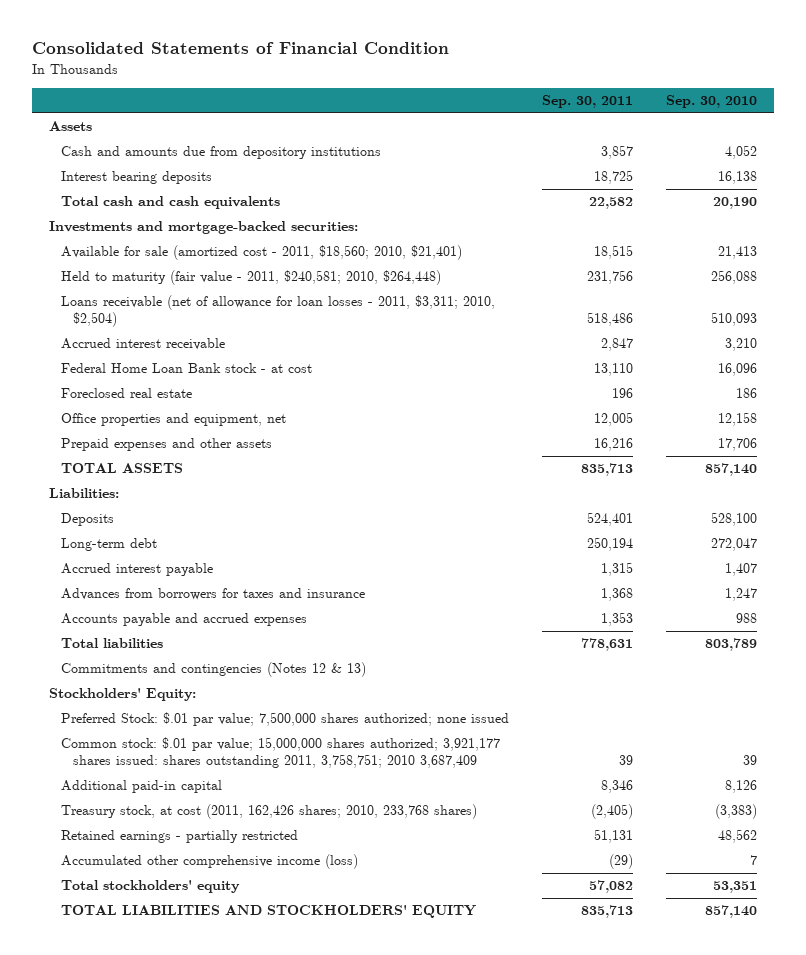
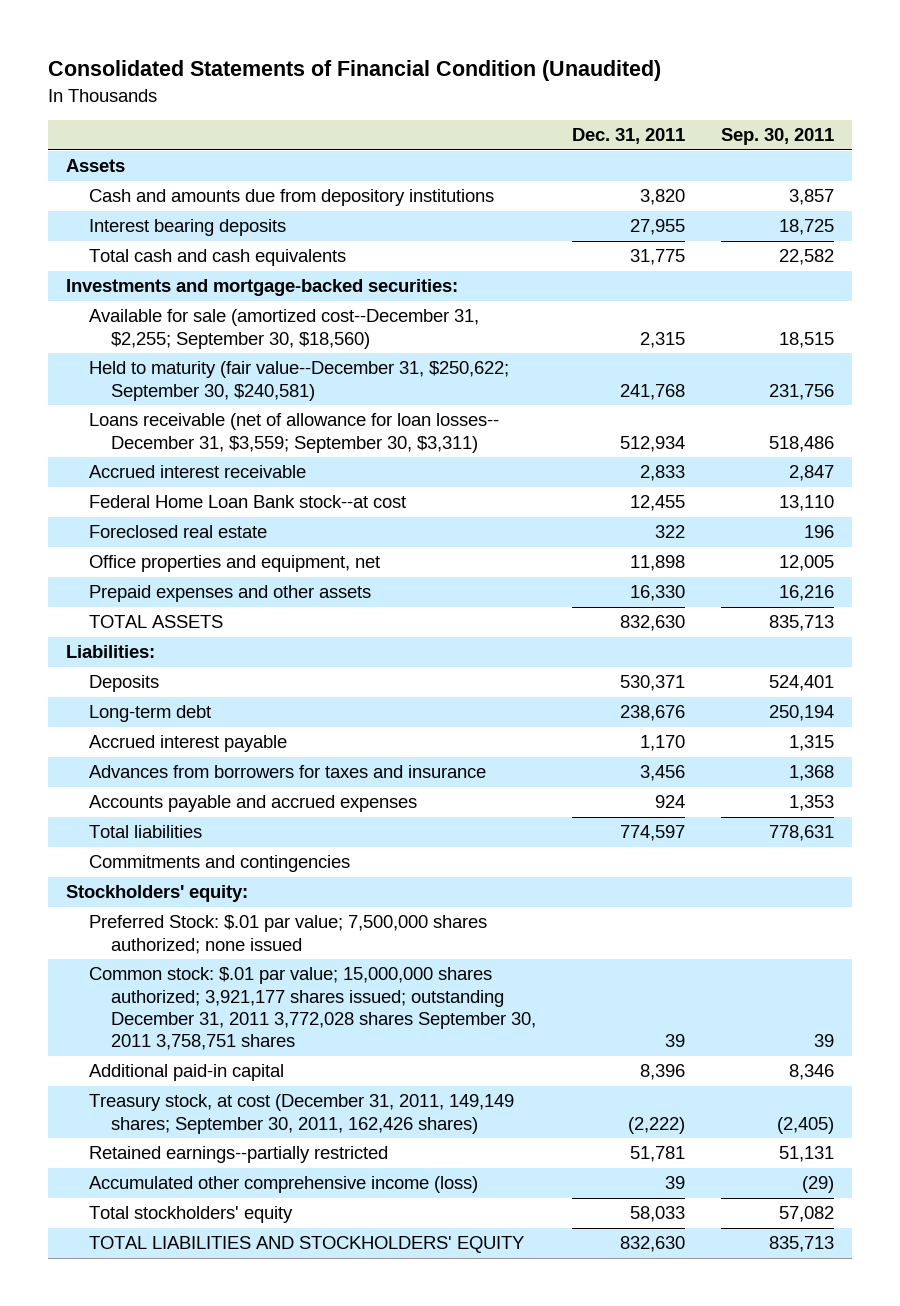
- Consolidated Statements of Financial Condition
+ Consolidated Statements of Financial Condition (Unaudited)
- | Sep. 30, 2011 | Sep. 30, 2010
+ | Dec. 31, 2011 | Sep. 30, 2011
- Available for sale (amortized cost - 2011, $18,560; 2010, $21,401) | 18,515 | 21,413
- Held to maturity (fair value - 2011, $240,581; 2010, $264,448) | 231,756 | 256,088
- Loans receivable (net of allowance for loan losses - 2011, $3,311; 2010, $2,504) | 518,486 | 510,093
+ Available for sale (amortized cost--December 31, $2,255; September 30, $18,560) | 2,315 | 18,515
+ Held to maturity (fair value--December 31, $250,622; September 30, $240,581) | 241,768 | 231,756
+ Loans receivable (net of allowance for loan losses-- December 31, $3,559; September 30, $3,311) | 512,934 | 518,486
- Federal Home Loan Bank stock - at cost | 13,110 | 16,096
+ Federal Home Loan Bank stock--at cost | 12,455 | 13,110
- Commitments and contingencies (Notes 12 & 13)
- Stockholders' Equity:
+ Commitments and contingencies
+ Stockholders' equity:
- Common stock: $.01 par value; 15,000,000 shares authorized; 3,921,177 shares issued: shares outstanding 2011, 3,758,751; 2010 3,687,409 | 39 | 39
+ Common stock: $.01 par value; 15,000,000 shares authorized; 3,921,177 shares issued; outstanding December 31, 2011 3,772,028 shares September 30, 2011 3,758,751 shares | 39 | 39
- Treasury stock, at cost (2011, 162,426 shares; 2010, 233,768 shares) | (2,405) | (3,383)
- Retained earnings - partially restricted | 51,131 | 48,562
+ Treasury stock, at cost (December 31, 2011, 149,149 shares; September 30, 2011, 162,426 shares) | (2,222) | (2,405)
+ Retained earnings--partially restricted | 51,781 | 51,131

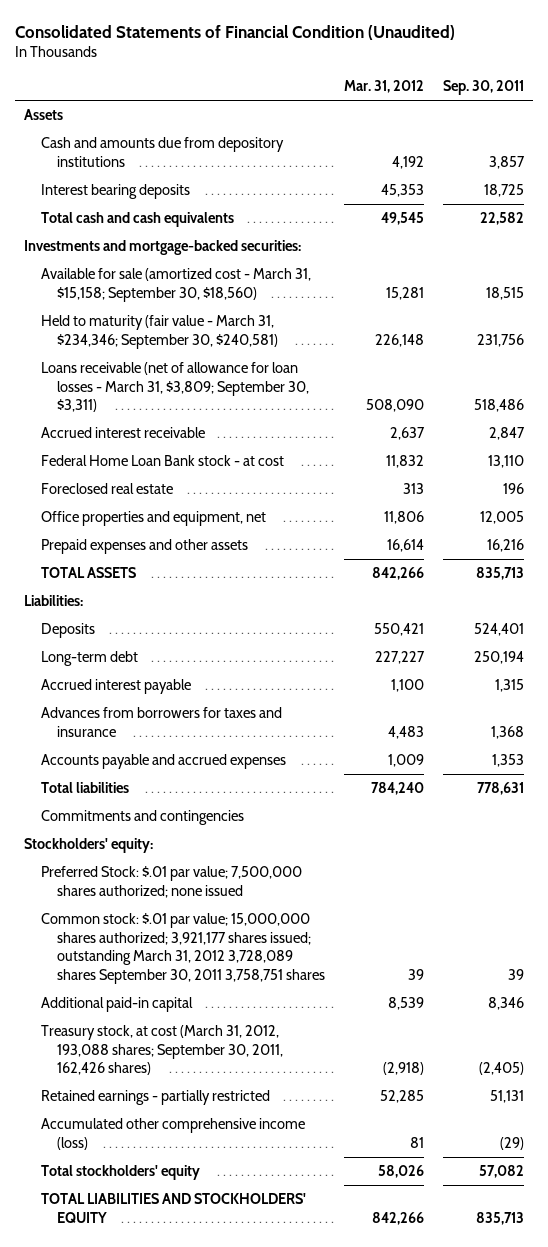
- | Dec. 31, 2011 | Sep. 30, 2011
+ | Mar. 31, 2012 | Sep. 30, 2011
- Available for sale (amortized cost--December 31, $2,255; September 30, $18,560) | 2,315 | 18,515
- Held to maturity (fair value--December 31, $250,622; September 30, $240,581) | 241,768 | 231,756
- Loans receivable (net of allowance for loan losses-- December 31, $3,559; September 30, $3,311) | 512,934 | 518,486
+ Available for sale (amortized cost - March 31, $15,158; September 30, $18,560) | 15,281 | 18,515
+ Held to maturity (fair value - March 31, $234,346; September 30, $240,581) | 226,148 | 231,756
+ Loans receivable (net of allowance for loan losses - March 31, $3,809; September 30, $3,311) | 508,090 | 518,486
- Federal Home Loan Bank stock--at cost | 12,455 | 13,110
+ Federal Home Loan Bank stock - at cost | 11,832 | 13,110
- Common stock: $.01 par value; 15,000,000 shares authorized; 3,921,177 shares issued; outstanding December 31, 2011 3,772,028 shares September 30, 2011 3,758,751 shares | 39 | 39
+ Common stock: $.01 par value; 15,000,000 shares authorized; 3,921,177 shares issued; outstanding March 31, 2012 3,728,089 shares September 30, 2011 3,758,751 shares | 39 | 39
- Treasury stock, at cost (December 31, 2011, 149,149 shares; September 30, 2011, 162,426 shares) | (2,222) | (2,405)
- Retained earnings--partially restricted | 51,781 | 51,131
+ Treasury stock, at cost (March 31, 2012, 193,088 shares; September 30, 2011, 162,426 shares) | (2,918) | (2,405)
+ Retained earnings - partially restricted | 52,285 | 51,131

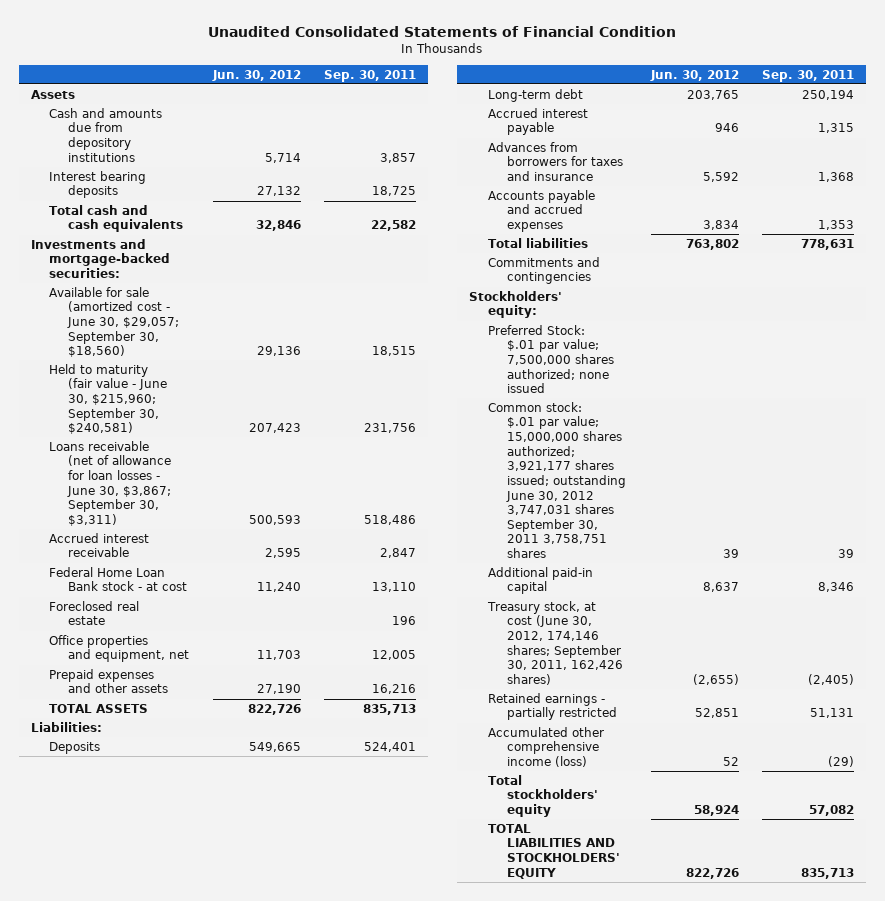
- Consolidated Statements of Financial Condition (Unaudited)
+ Unaudited Consolidated Statements of Financial Condition
- | Mar. 31, 2012 | Sep. 30, 2011
+ | Jun. 30, 2012 | Sep. 30, 2011
- Available for sale (amortized cost - March 31, $15,158; September 30, $18,560) | 15,281 | 18,515
- Held to maturity (fair value - March 31, $234,346; September 30, $240,581) | 226,148 | 231,756
- Loans receivable (net of allowance for loan losses - March 31, $3,809; September 30, $3,311) | 508,090 | 518,486
+ Available for sale (amortized cost - June 30, $29,057; September 30, $18,560) | 29,136 | 18,515
+ Held to maturity (fair value - June 30, $215,960; September 30, $240,581) | 207,423 | 231,756
+ Loans receivable (net of allowance for loan losses - June 30, $3,867; September 30, $3,311) | 500,593 | 518,486
- Common stock: $.01 par value; 15,000,000 shares authorized; 3,921,177 shares issued; outstanding March 31, 2012 3,728,089 shares September 30, 2011 3,758,751 shares | 39 | 39
+ Common stock: $.01 par value; 15,000,000 shares authorized; 3,921,177 shares issued; outstanding June 30, 2012 3,747,031 shares September 30, 2011 3,758,751 shares | 39 | 39
- Treasury stock, at cost (March 31, 2012, 193,088 shares; September 30, 2011, 162,426 shares) | (2,918) | (2,405)
+ Treasury stock, at cost (June 30, 2012, 174,146 shares; September 30, 2011, 162,426 shares) | (2,655) | (2,405)

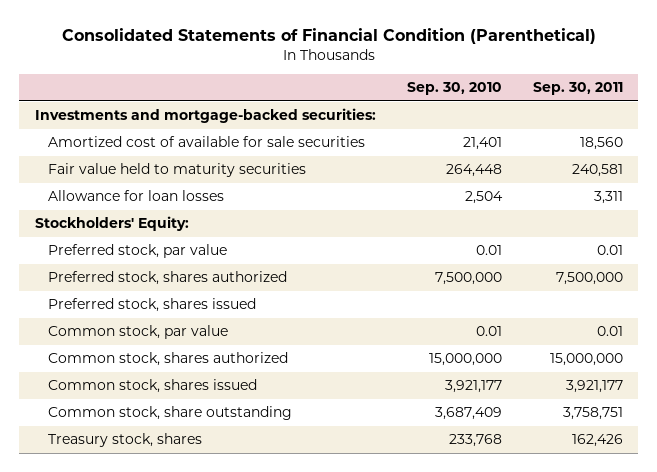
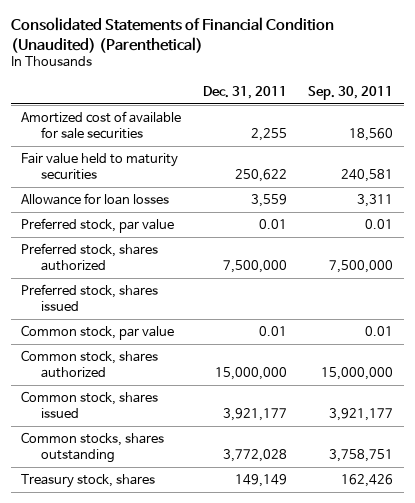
- Consolidated Statements of Financial Condition (Parenthetical)
+ Consolidated Statements of Financial Condition (Unaudited) (Parenthetical)
- | Sep. 30, 2010 | Sep. 30, 2011
+ | Dec. 31, 2011 | Sep. 30, 2011
- Investments and mortgage-backed securities:
- Stockholders' Equity:
- Common stock, share outstanding | 3,687,409 | 3,758,751
+ Common stocks, shares outstanding | 3,772,028 | 3,758,751

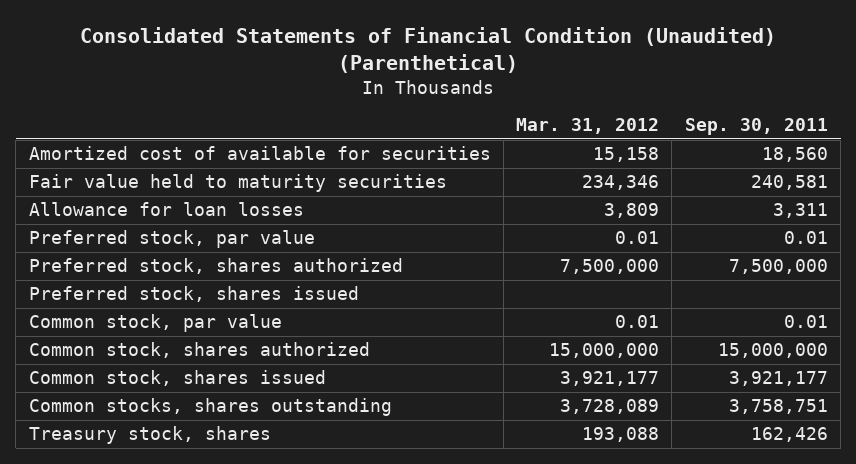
- | Dec. 31, 2011 | Sep. 30, 2011
+ | Mar. 31, 2012 | Sep. 30, 2011
- Amortized cost of available for sale securities | 2,255 | 18,560
+ Amortized cost of available for securities | 15,158 | 18,560

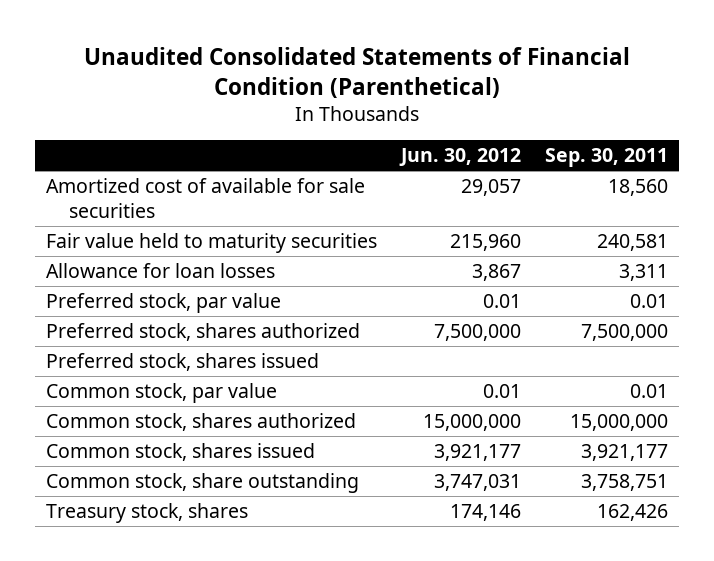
- Consolidated Statements of Financial Condition (Unaudited) (Parenthetical)
+ Unaudited Consolidated Statements of Financial Condition (Parenthetical)
- | Mar. 31, 2012 | Sep. 30, 2011
+ | Jun. 30, 2012 | Sep. 30, 2011
- Amortized cost of available for securities | 15,158 | 18,560
+ Amortized cost of available for sale securities | 29,057 | 18,560
- Common stocks, shares outstanding | 3,728,089 | 3,758,751
+ Common stock, share outstanding | 3,747,031 | 3,758,751

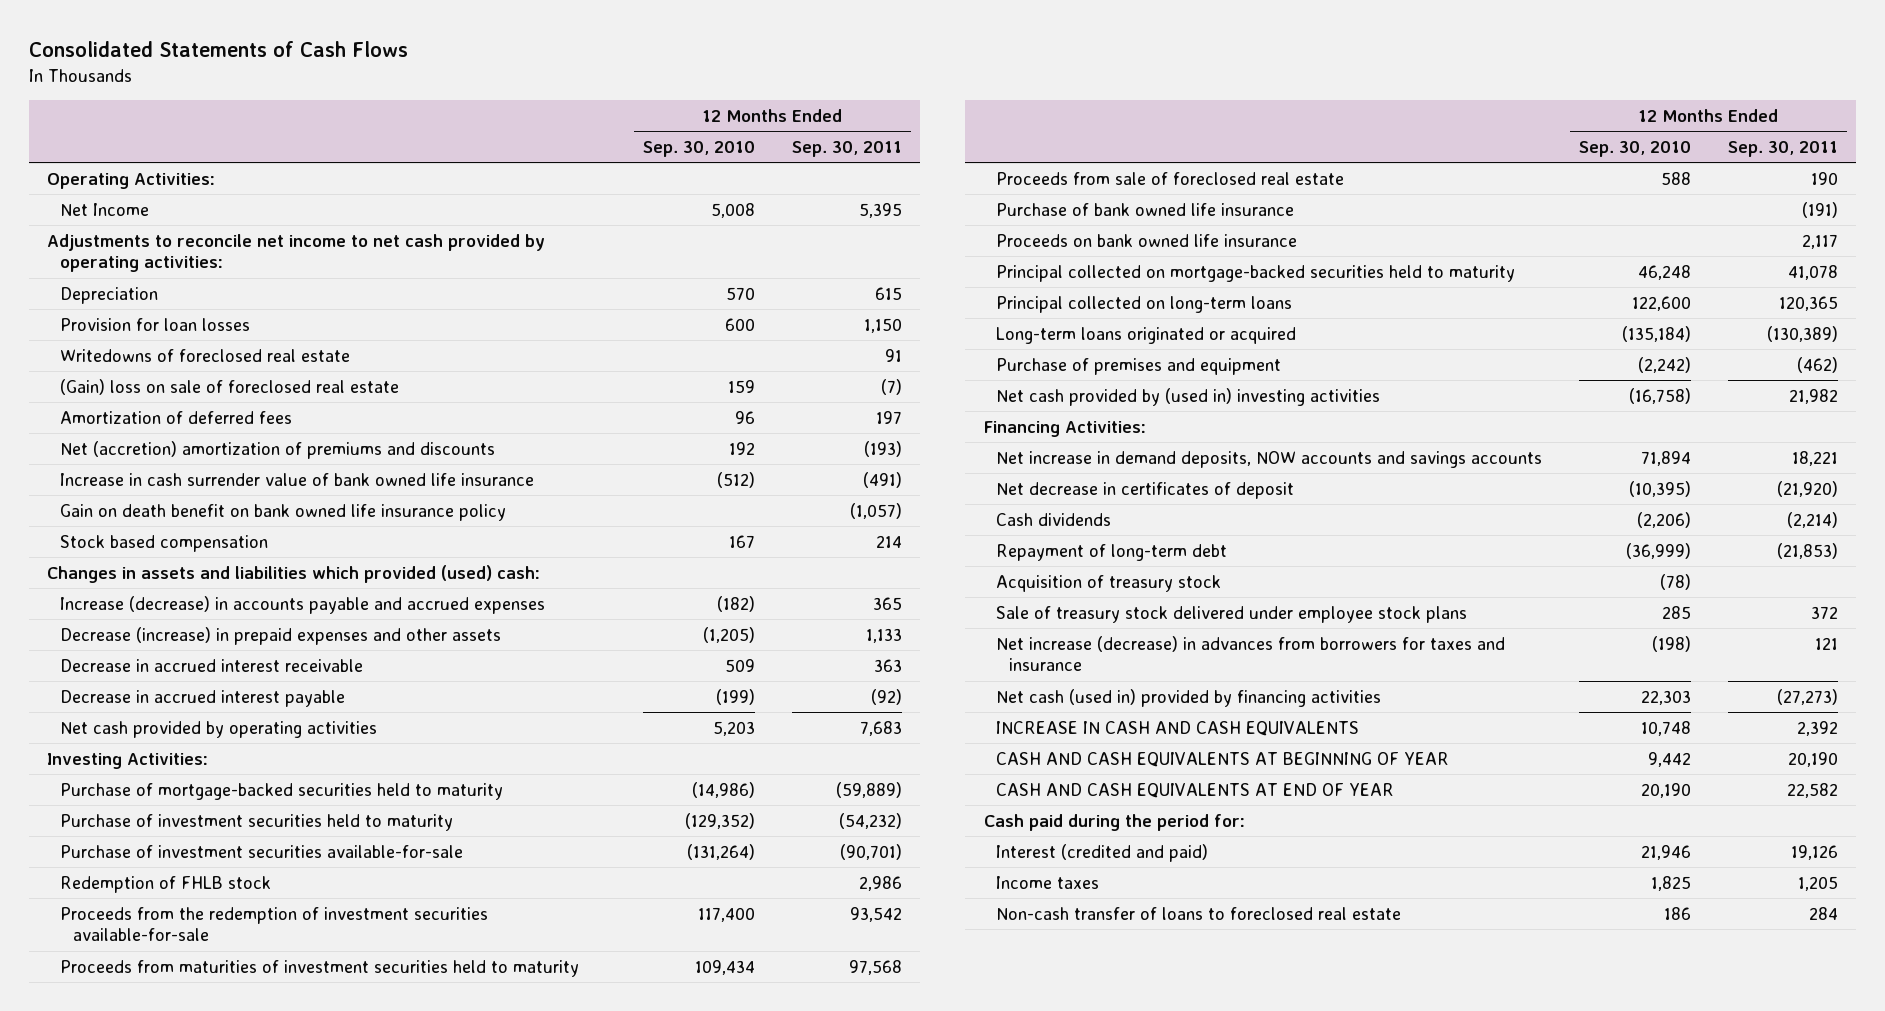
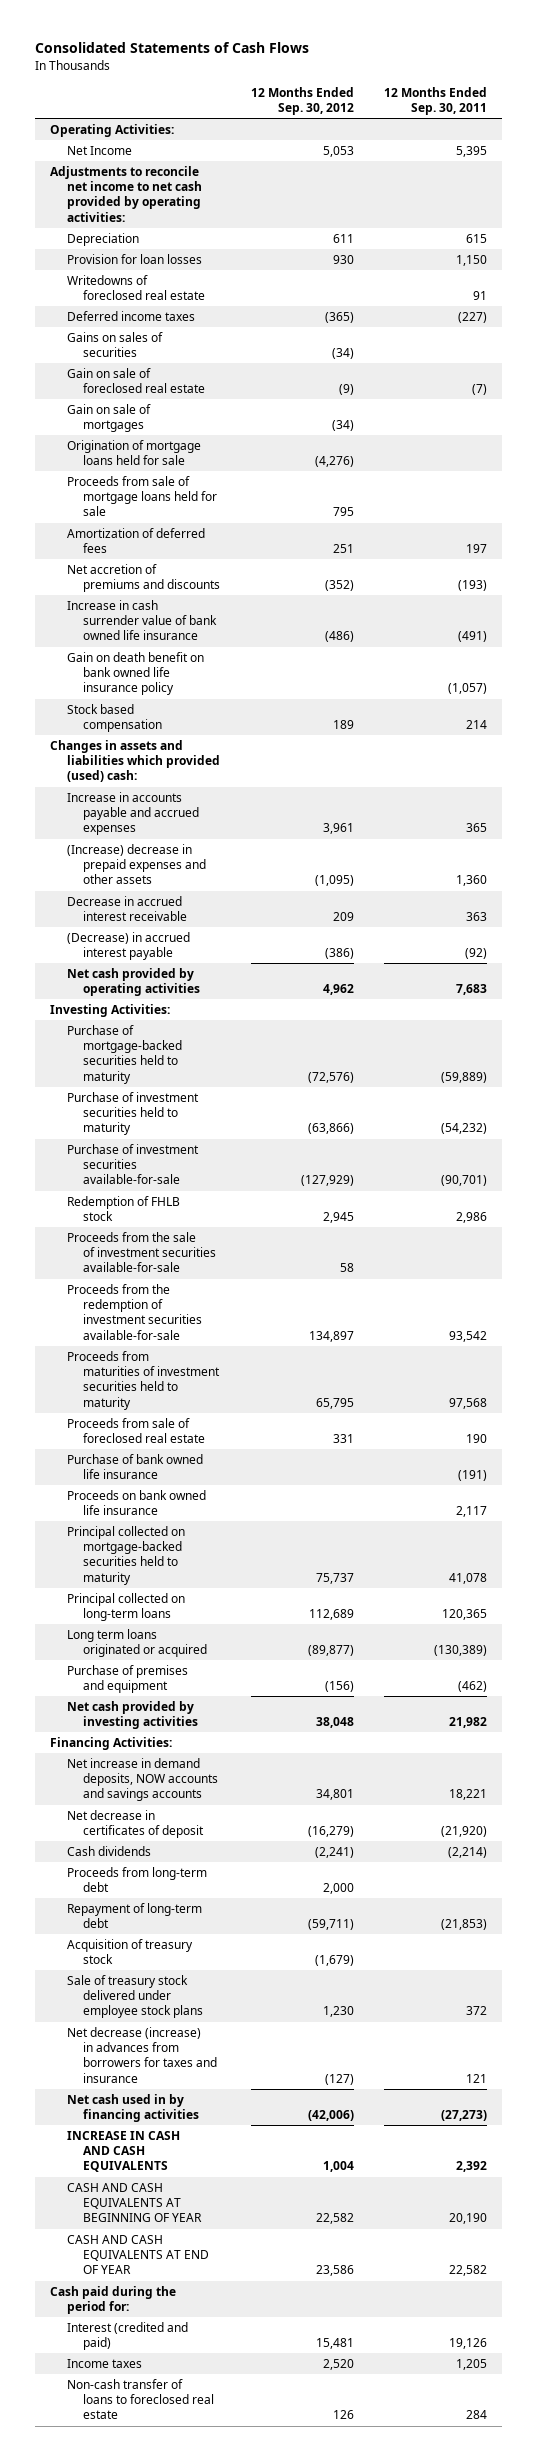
- | 12 Months Ended Sep. 30, 2010 | 12 Months Ended Sep. 30, 2011
+ | 12 Months Ended Sep. 30, 2012 | 12 Months Ended Sep. 30, 2011
- (Gain) loss on sale of foreclosed real estate | 159 | (7)
+ Deferred income taxes | (365) | (227)
+ Gains on sales of securities | (34) |
+ Gain on sale of foreclosed real estate | (9) | (7)
+ Gain on sale of mortgages | (34) |
+ Origination of mortgage loans held for sale | (4,276) |
+ Proceeds from sale of mortgage loans held for sale | 795 |
- Net (accretion) amortization of premiums and discounts | 192 | (193)
+ Net accretion of premiums and discounts | (352) | (193)
- Increase (decrease) in accounts payable and accrued expenses | (182) | 365
- Decrease (increase) in prepaid expenses and other assets | (1,205) | 1,133
+ Increase in accounts payable and accrued expenses | 3,961 | 365
+ (Increase) decrease in prepaid expenses and other assets | (1,095) | 1,360
- Decrease in accrued interest payable | (199) | (92)
+ (Decrease) in accrued interest payable | (386) | (92)
+ Proceeds from the sale of investment securities available-for-sale | 58 |
- Long-term loans originated or acquired | (135,184) | (130,389)
+ Long term loans originated or acquired | (89,877) | (130,389)
- Net cash provided by (used in) investing activities | (16,758) | 21,982
+ Net cash provided by investing activities | 38,048 | 21,982
+ Proceeds from long-term debt | 2,000 |
- Net increase (decrease) in advances from borrowers for taxes and insurance | (198) | 121
- Net cash (used in) provided by financing activities | 22,303 | (27,273)
+ Net decrease (increase) in advances from borrowers for taxes and insurance | (127) | 121
+ Net cash used in by financing activities | (42,006) | (27,273)

